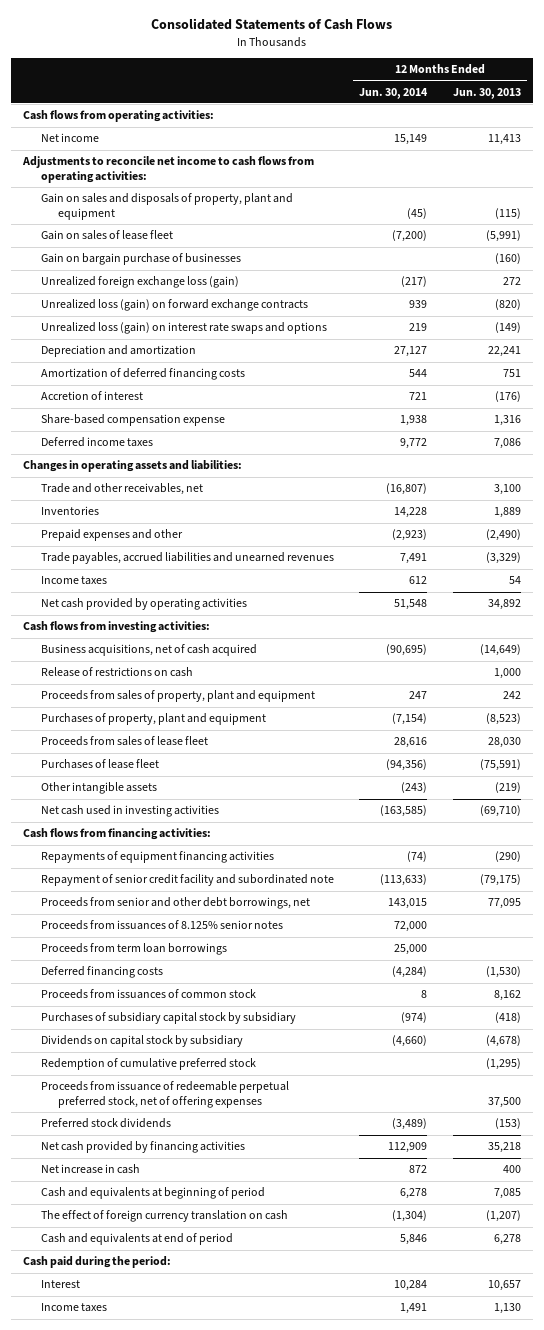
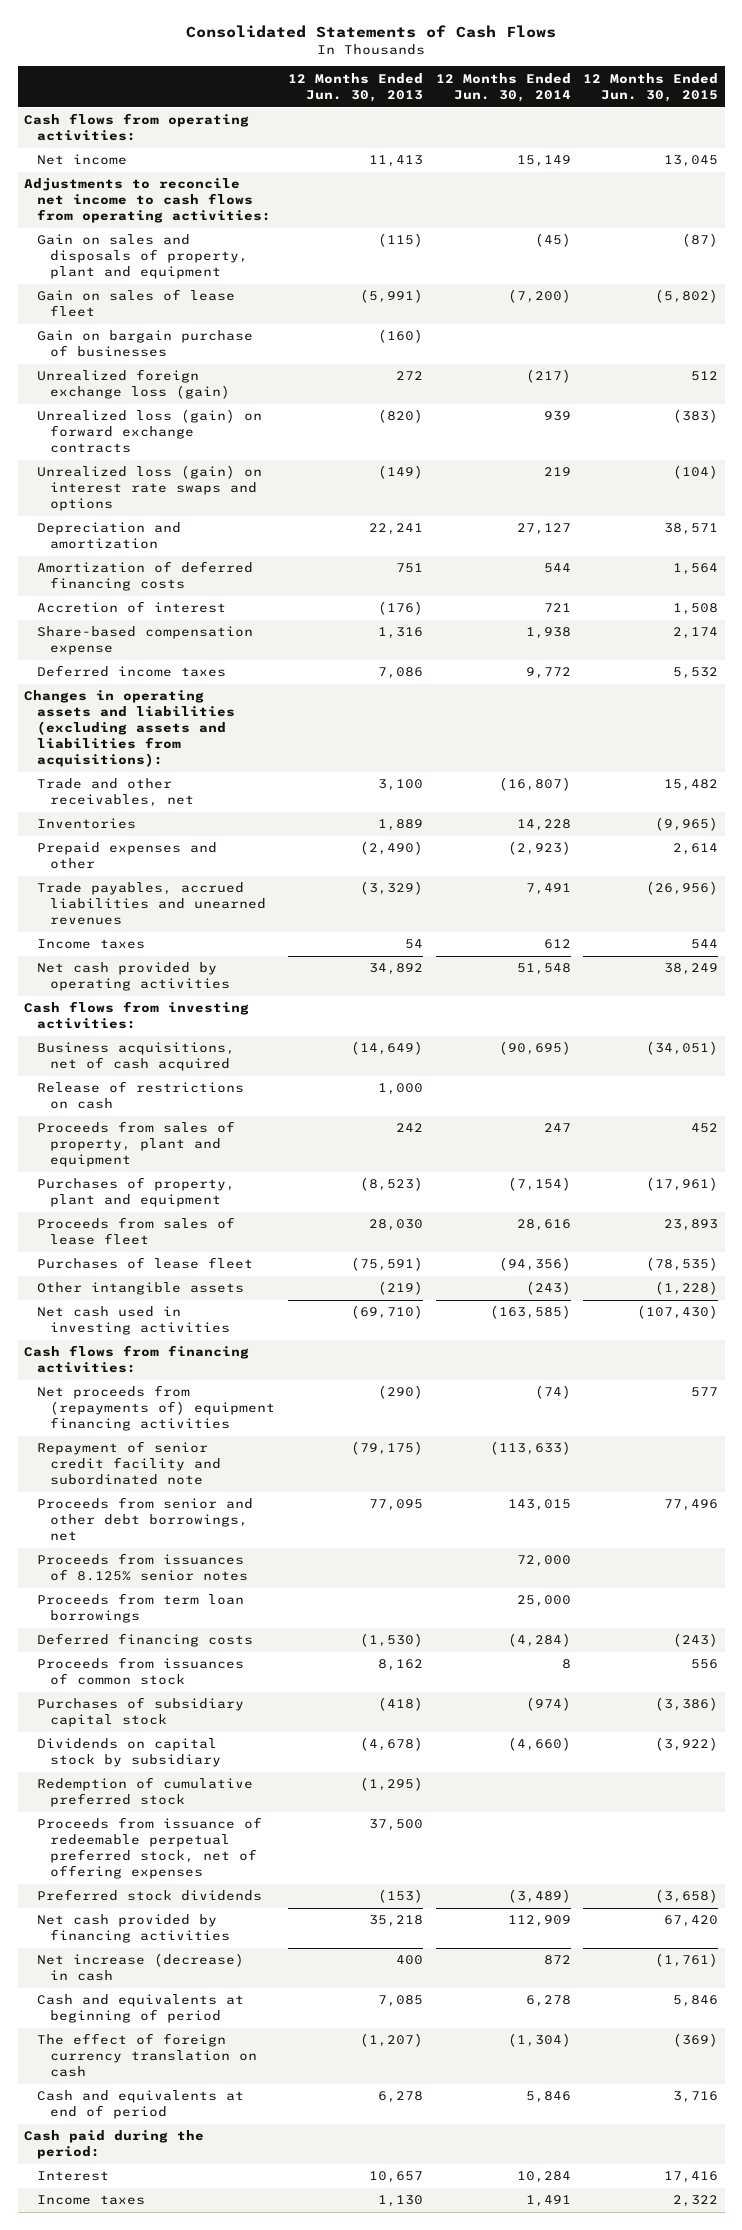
- | 12 Months Ended Jun. 30, 2014 | 12 Months Ended Jun. 30, 2013
+ | 12 Months Ended Jun. 30, 2013 | 12 Months Ended Jun. 30, 2014 | 12 Months Ended Jun. 30, 2015
- Changes in operating assets and liabilities:
+ Changes in operating assets and liabilities (excluding assets and liabilities from acquisitions):
- Repayments of equipment financing activities | (74) | (290)
+ Net proceeds from (repayments of) equipment financing activities | (290) | (74) | 577
- Purchases of subsidiary capital stock by subsidiary | (974) | (418)
+ Purchases of subsidiary capital stock | (418) | (974) | (3,386)
- Net increase in cash | 872 | 400
+ Net increase (decrease) in cash | 400 | 872 | (1,761)

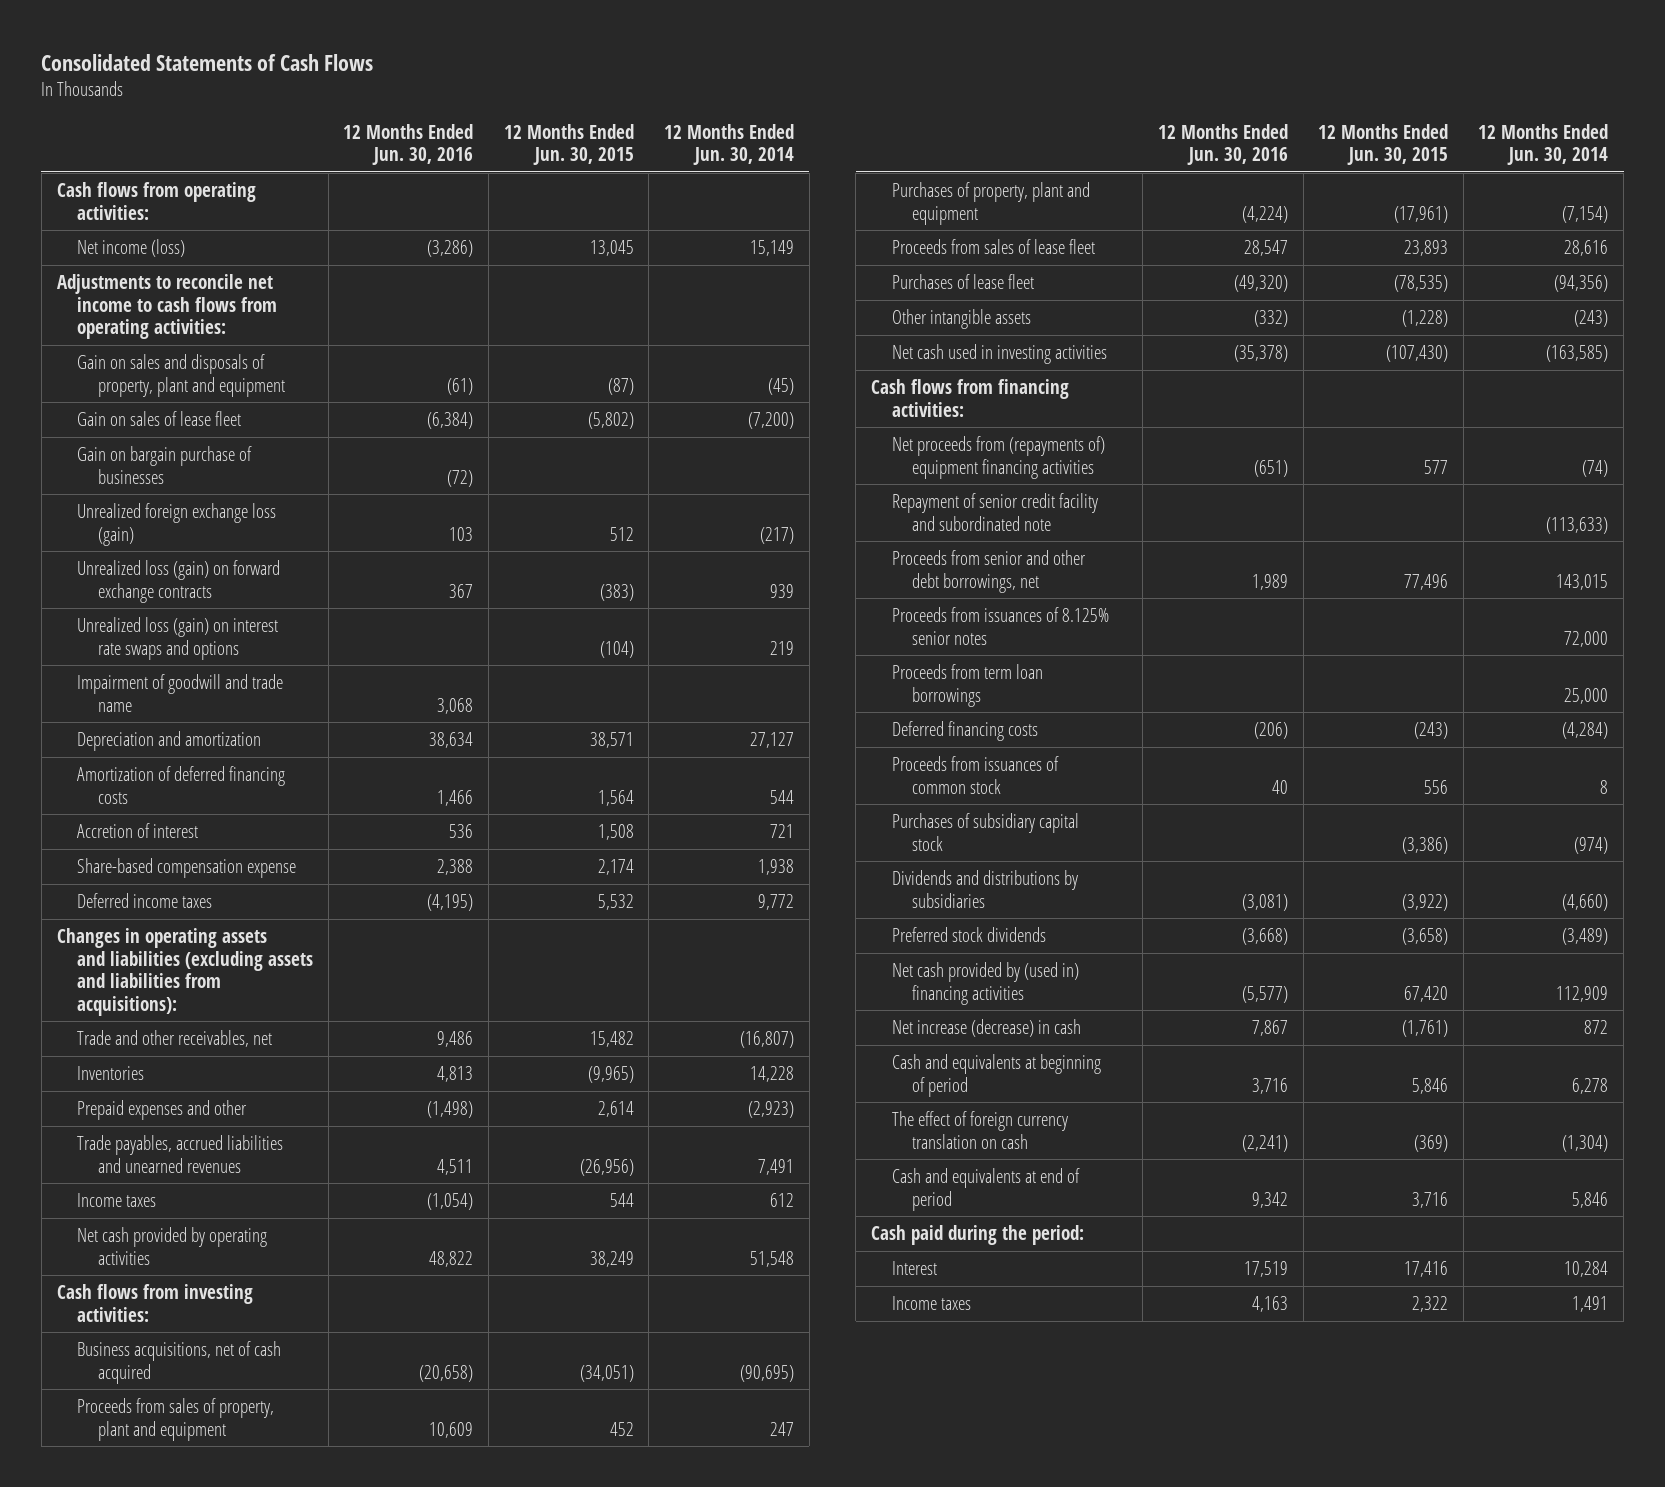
- | 12 Months Ended Jun. 30, 2013 | 12 Months Ended Jun. 30, 2014 | 12 Months Ended Jun. 30, 2015
+ | 12 Months Ended Jun. 30, 2016 | 12 Months Ended Jun. 30, 2015 | 12 Months Ended Jun. 30, 2014
- Net income | 11,413 | 15,149 | 13,045
+ Net income (loss) | (3,286) | 13,045 | 15,149
+ Impairment of goodwill and trade name | 3,068 | |
- Release of restrictions on cash | 1,000 | |
- Dividends on capital stock by subsidiary | (4,678) | (4,660) | (3,922)
- Redemption of cumulative preferred stock | (1,295) | |
- Proceeds from issuance of redeemable perpetual preferred stock, net of offering expenses | 37,500 | |
+ Dividends and distributions by subsidiaries | (3,081) | (3,922) | (4,660)
- Net cash provided by financing activities | 35,218 | 112,909 | 67,420
+ Net cash provided by (used in) financing activities | (5,577) | 67,420 | 112,909

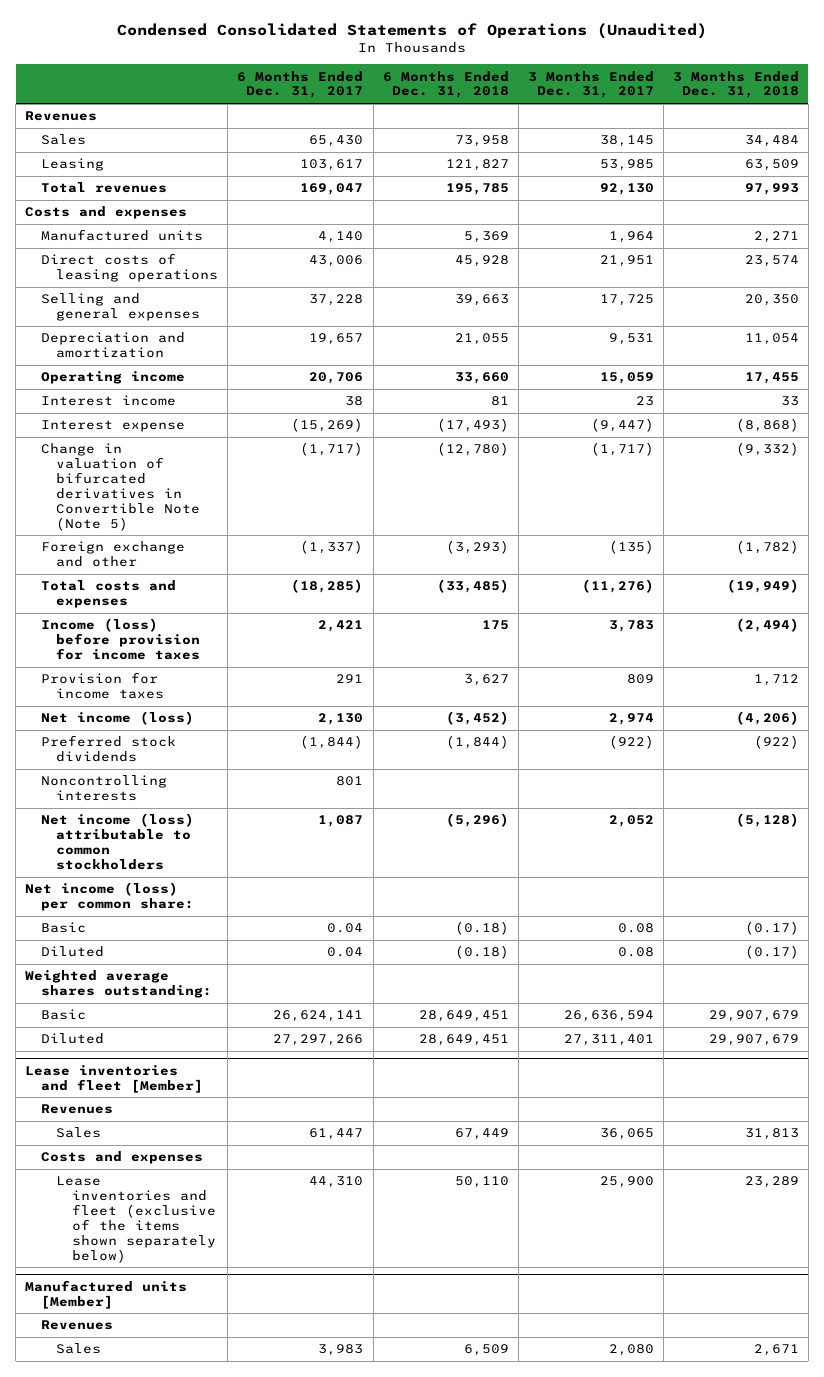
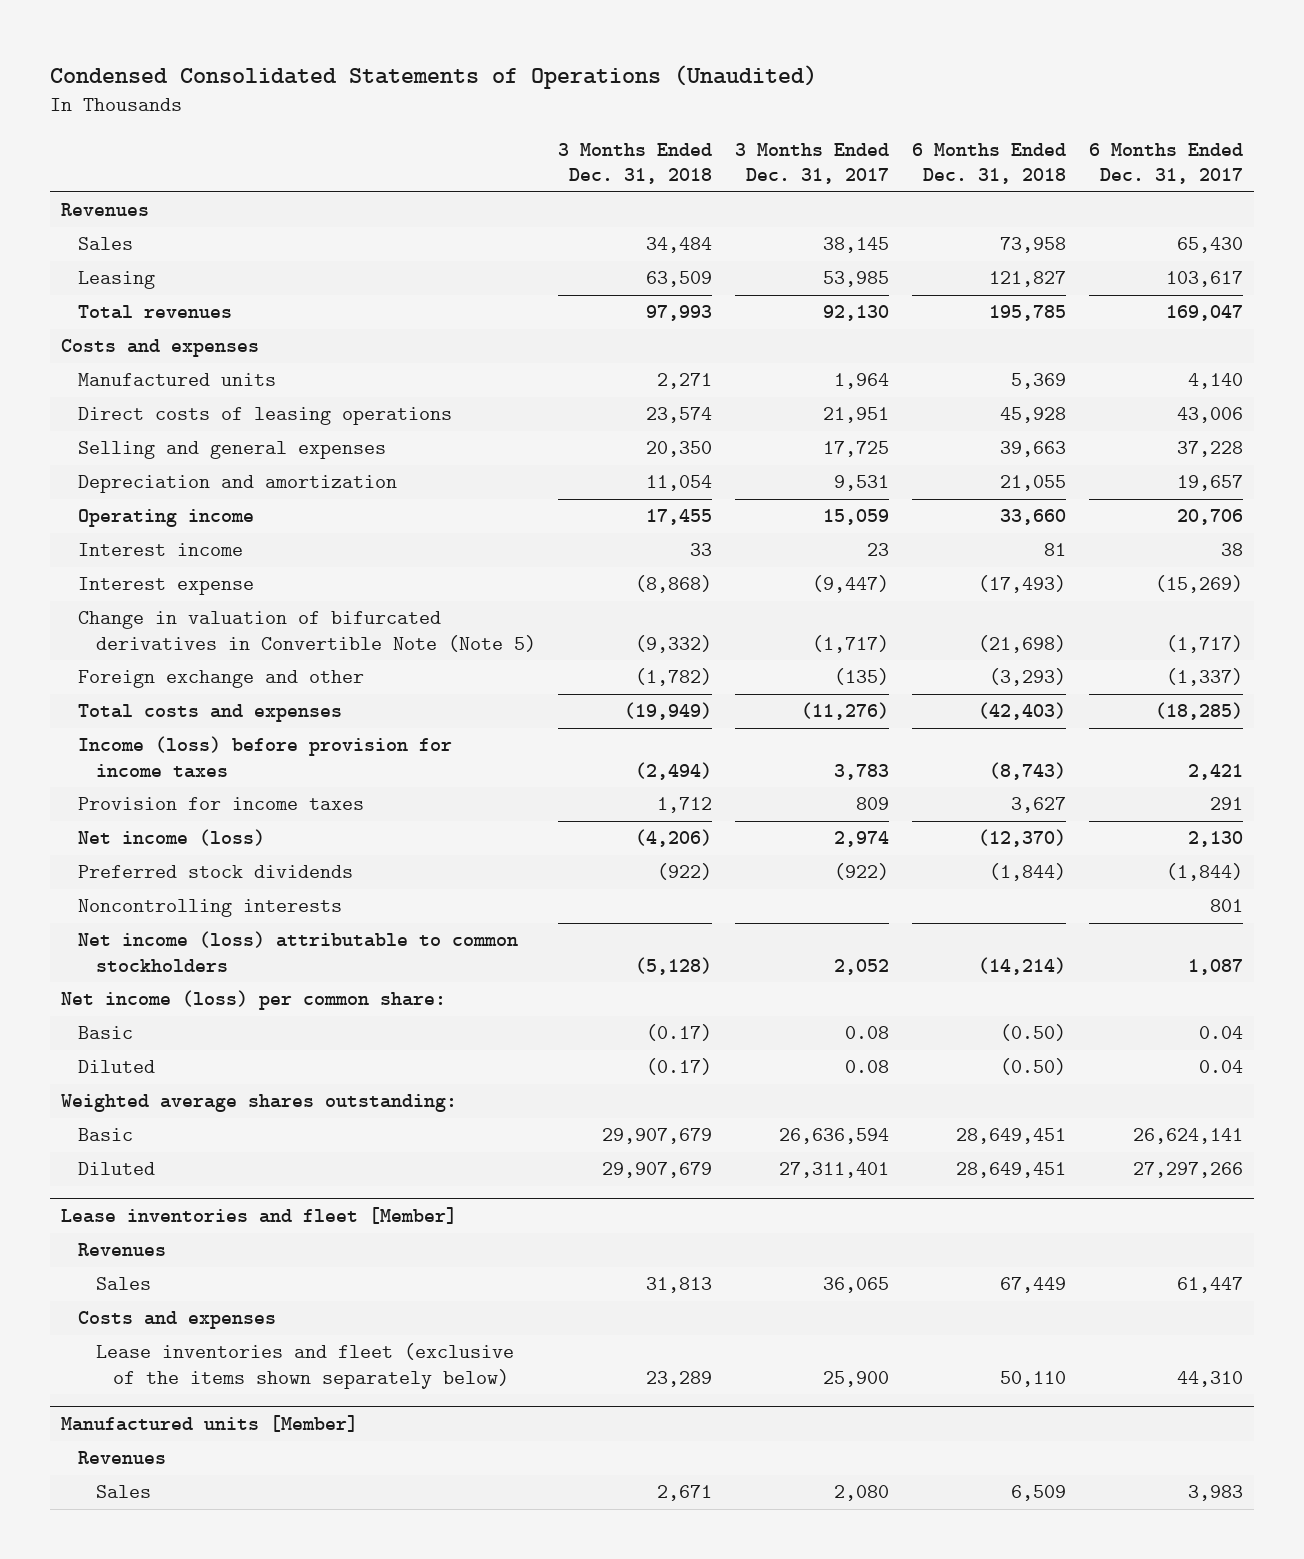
- | 6 Months Ended Dec. 31, 2017 | 6 Months Ended Dec. 31, 2018 | 3 Months Ended Dec. 31, 2017 | 3 Months Ended Dec. 31, 2018
+ | 3 Months Ended Dec. 31, 2018 | 3 Months Ended Dec. 31, 2017 | 6 Months Ended Dec. 31, 2018 | 6 Months Ended Dec. 31, 2017
- Change in valuation of bifurcated derivatives in Convertible Note (Note 5) | (1,717) | (12,780) | (1,717) | (9,332)
+ Change in valuation of bifurcated derivatives in Convertible Note (Note 5) | (9,332) | (1,717) | (21,698) | (1,717)
- Total costs and expenses | (18,285) | (33,485) | (11,276) | (19,949)
- Income (loss) before provision for income taxes | 2,421 | 175 | 3,783 | (2,494)
+ Total costs and expenses | (19,949) | (11,276) | (42,403) | (18,285)
+ Income (loss) before provision for income taxes | (2,494) | 3,783 | (8,743) | 2,421
- Net income (loss) | 2,130 | (3,452) | 2,974 | (4,206)
+ Net income (loss) | (4,206) | 2,974 | (12,370) | 2,130
- Net income (loss) attributable to common stockholders | 1,087 | (5,296) | 2,052 | (5,128)
+ Net income (loss) attributable to common stockholders | (5,128) | 2,052 | (14,214) | 1,087
- Basic | 0.04 | (0.18) | 0.08 | (0.17)
- Diluted | 0.04 | (0.18) | 0.08 | (0.17)
+ Basic | (0.17) | 0.08 | (0.50) | 0.04
+ Diluted | (0.17) | 0.08 | (0.50) | 0.04

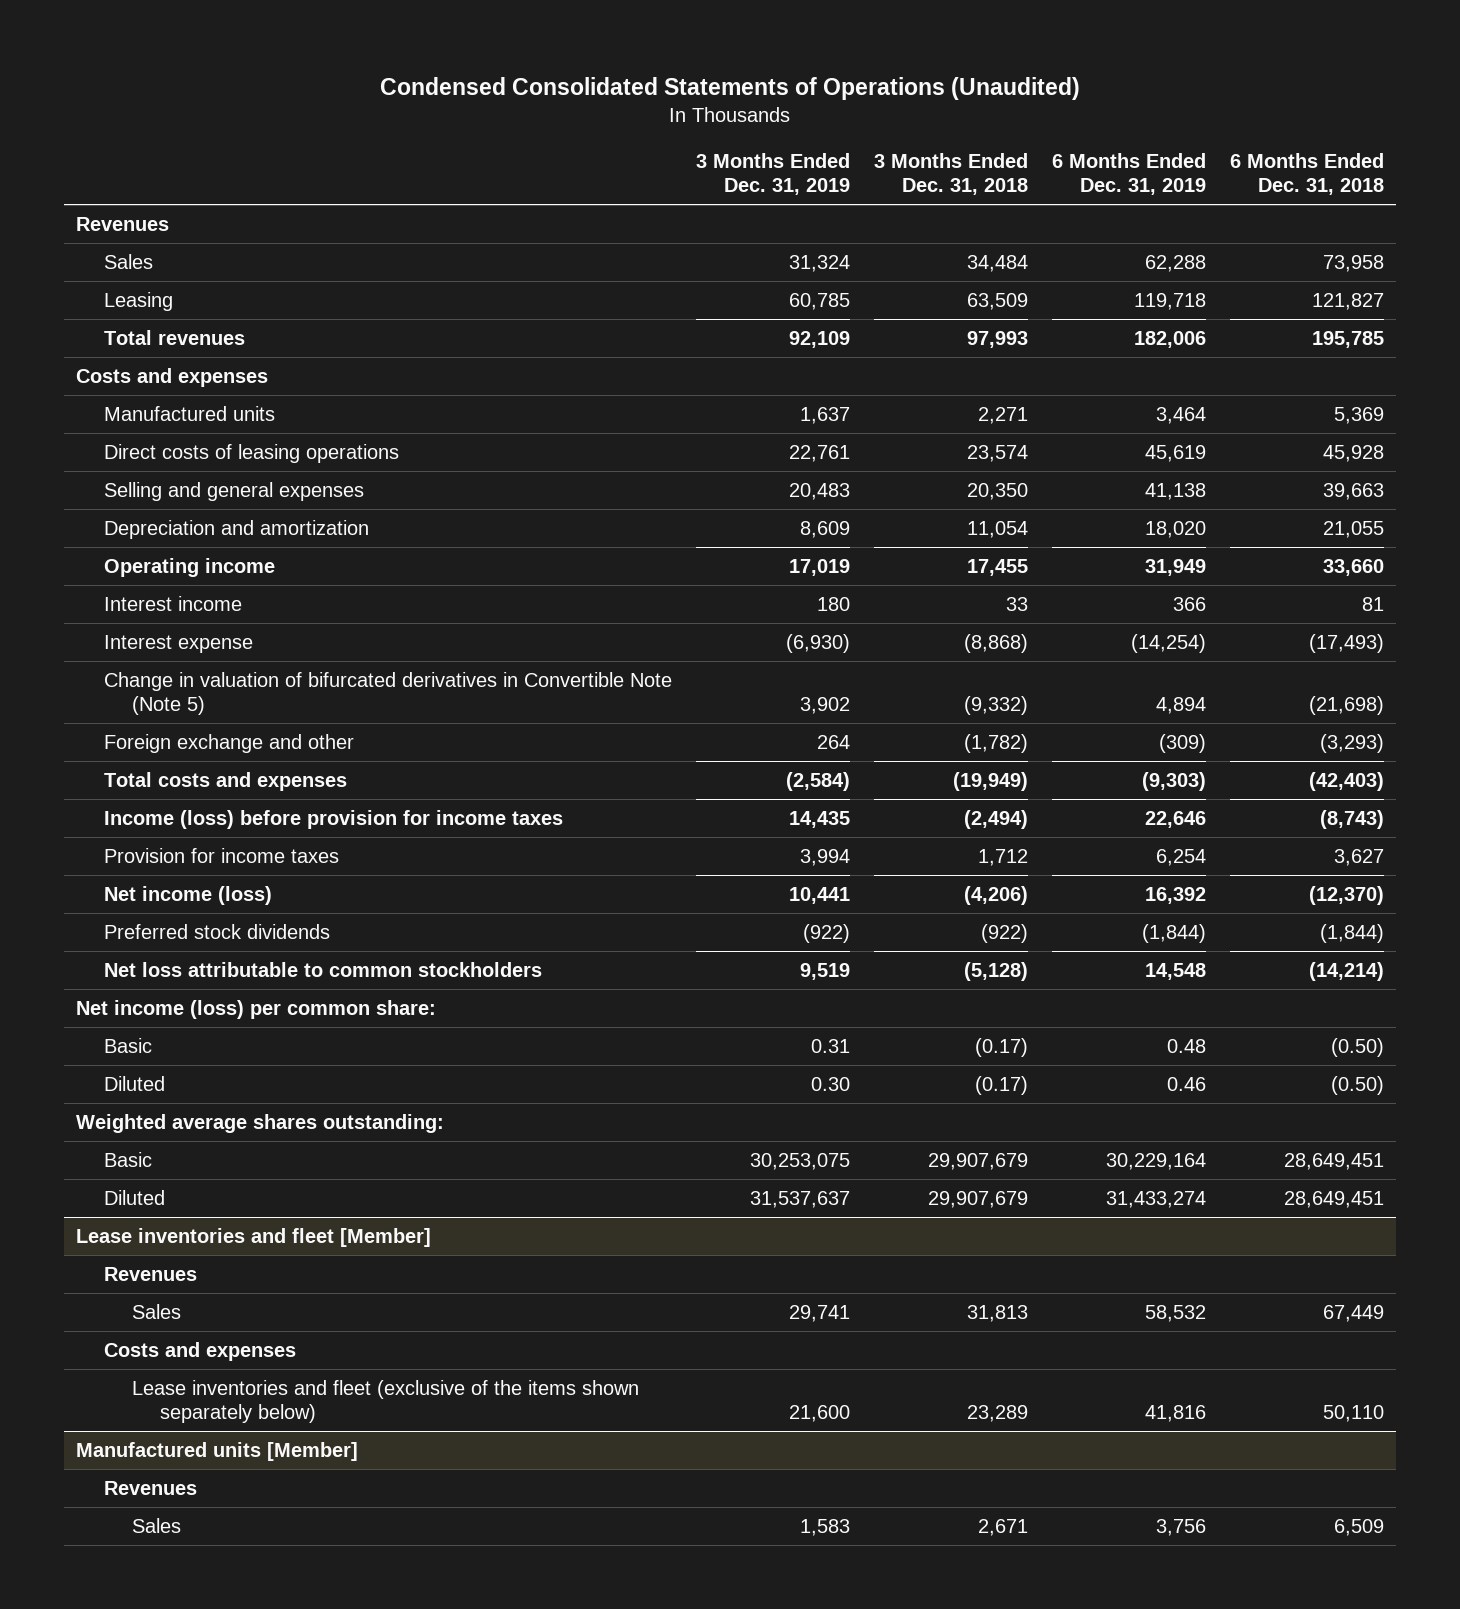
- | 3 Months Ended Dec. 31, 2018 | 3 Months Ended Dec. 31, 2017 | 6 Months Ended Dec. 31, 2018 | 6 Months Ended Dec. 31, 2017
+ | 3 Months Ended Dec. 31, 2019 | 3 Months Ended Dec. 31, 2018 | 6 Months Ended Dec. 31, 2019 | 6 Months Ended Dec. 31, 2018
- Noncontrolling interests | | | | 801
- Net income (loss) attributable to common stockholders | (5,128) | 2,052 | (14,214) | 1,087
+ Net loss attributable to common stockholders | 9,519 | (5,128) | 14,548 | (14,214)

